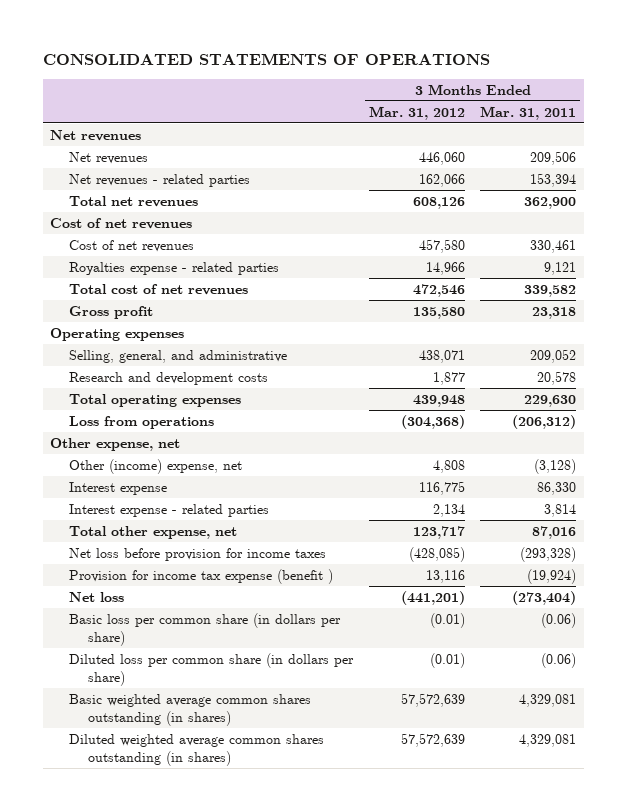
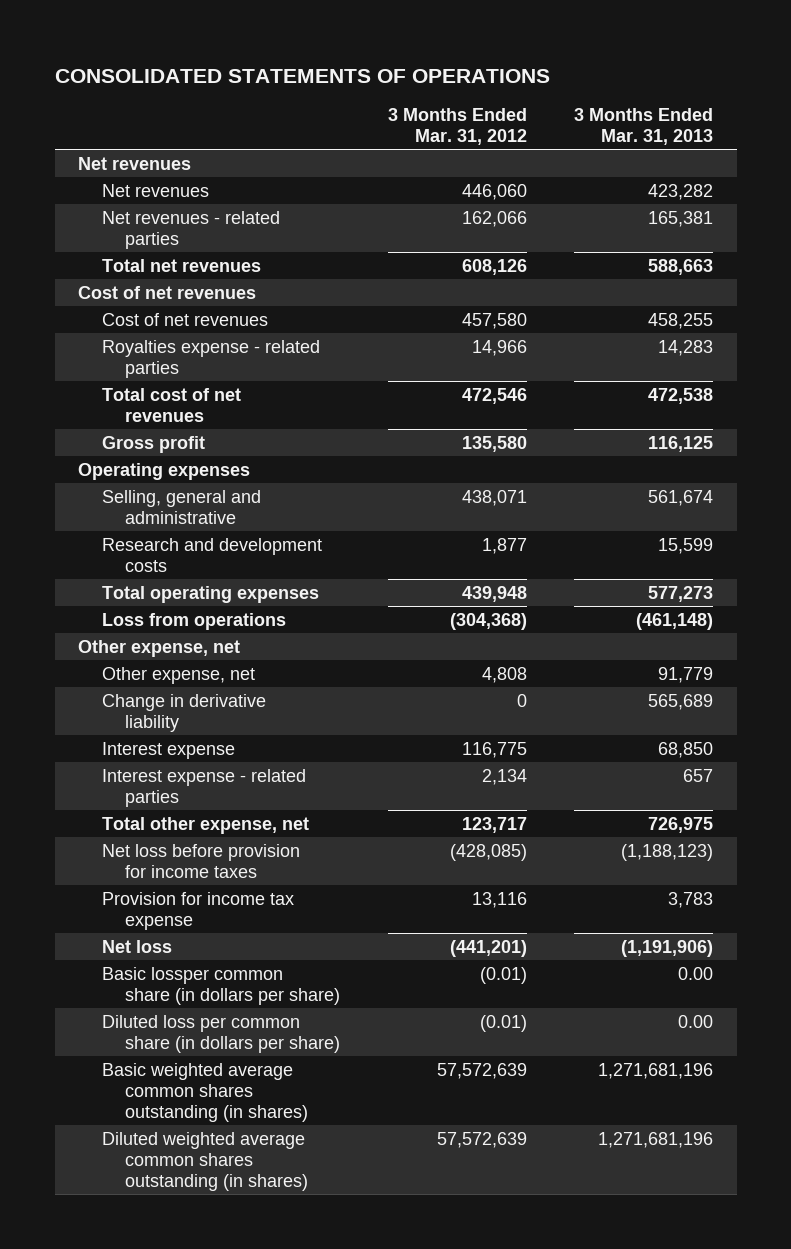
- | 3 Months Ended Mar. 31, 2012 | 3 Months Ended Mar. 31, 2011
+ | 3 Months Ended Mar. 31, 2012 | 3 Months Ended Mar. 31, 2013
- Selling, general, and administrative | 438,071 | 209,052
+ Selling, general and administrative | 438,071 | 561,674
- Other (income) expense, net | 4,808 | (3,128)
+ Other expense, net | 4,808 | 91,779
+ Change in derivative liability | 0 | 565,689
- Provision for income tax expense (benefit ) | 13,116 | (19,924)
+ Provision for income tax expense | 13,116 | 3,783
- Basic loss per common share (in dollars per share) | (0.01) | (0.06)
+ Basic lossper common share (in dollars per share) | (0.01) | 0.00

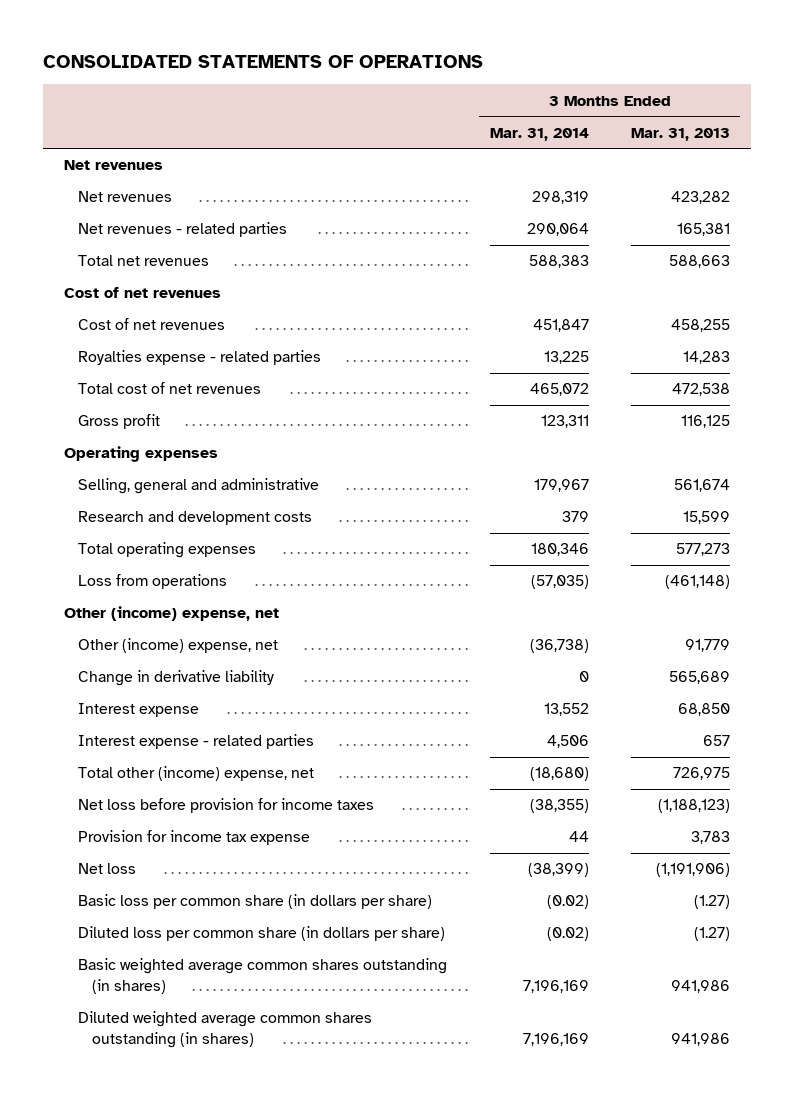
- | 3 Months Ended Mar. 31, 2012 | 3 Months Ended Mar. 31, 2013
+ | 3 Months Ended Mar. 31, 2014 | 3 Months Ended Mar. 31, 2013
- Other expense, net
- Other expense, net | 4,808 | 91,779
+ Other (income) expense, net
+ Other (income) expense, net | (36,738) | 91,779
- Total other expense, net | 123,717 | 726,975
+ Total other (income) expense, net | (18,680) | 726,975
- Basic lossper common share (in dollars per share) | (0.01) | 0.00
- Diluted loss per common share (in dollars per share) | (0.01) | 0.00
- Basic weighted average common shares outstanding (in shares) | 57,572,639 | 1,271,681,196
- Diluted weighted average common shares outstanding (in shares) | 57,572,639 | 1,271,681,196
+ Basic loss per common share (in dollars per share) | (0.02) | (1.27)
+ Diluted loss per common share (in dollars per share) | (0.02) | (1.27)
+ Basic weighted average common shares outstanding (in shares) | 7,196,169 | 941,986
+ Diluted weighted average common shares outstanding (in shares) | 7,196,169 | 941,986

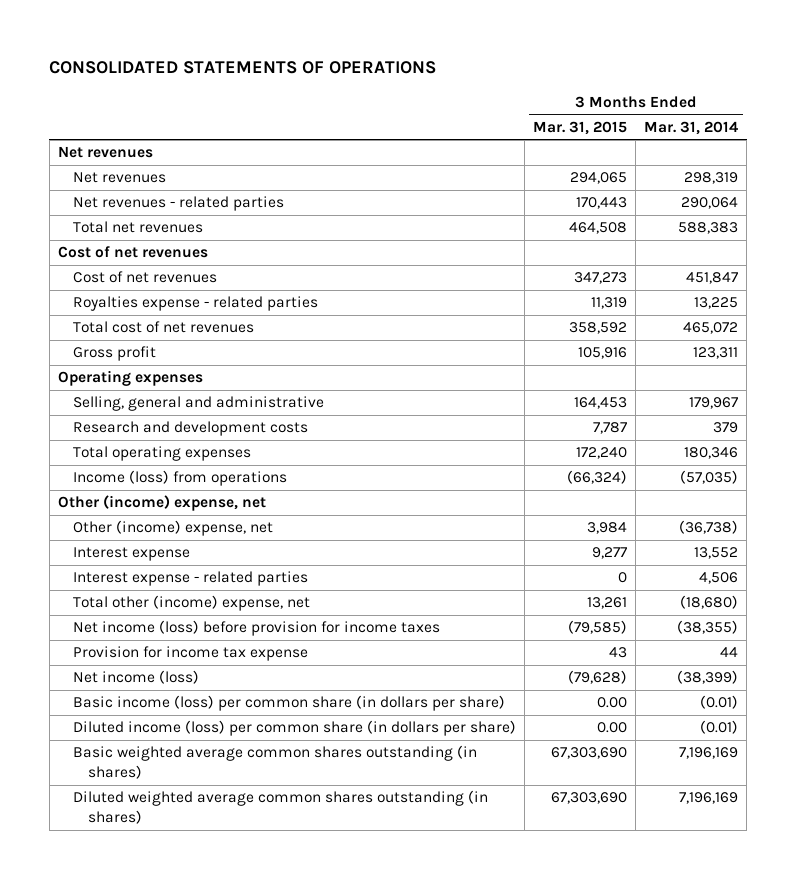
- | 3 Months Ended Mar. 31, 2014 | 3 Months Ended Mar. 31, 2013
+ | 3 Months Ended Mar. 31, 2015 | 3 Months Ended Mar. 31, 2014
- Loss from operations | (57,035) | (461,148)
+ Income (loss) from operations | (66,324) | (57,035)
- Change in derivative liability | 0 | 565,689
- Net loss before provision for income taxes | (38,355) | (1,188,123)
+ Net income (loss) before provision for income taxes | (79,585) | (38,355)
- Net loss | (38,399) | (1,191,906)
- Basic loss per common share (in dollars per share) | (0.02) | (1.27)
- Diluted loss per common share (in dollars per share) | (0.02) | (1.27)
+ Net income (loss) | (79,628) | (38,399)
+ Basic income (loss) per common share (in dollars per share) | 0.00 | (0.01)
+ Diluted income (loss) per common share (in dollars per share) | 0.00 | (0.01)

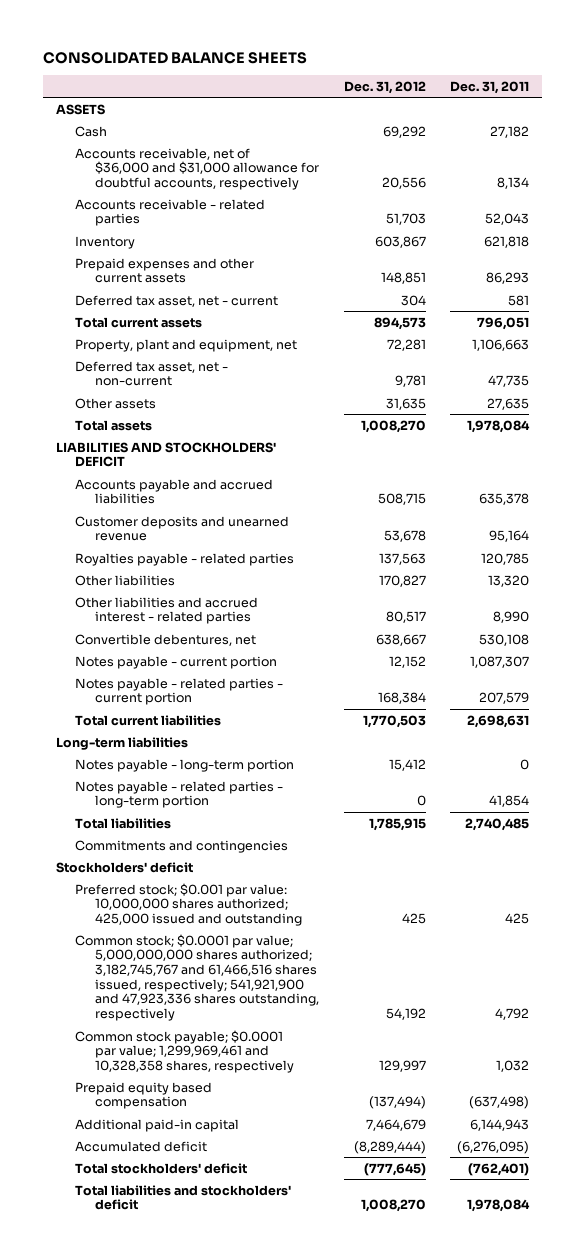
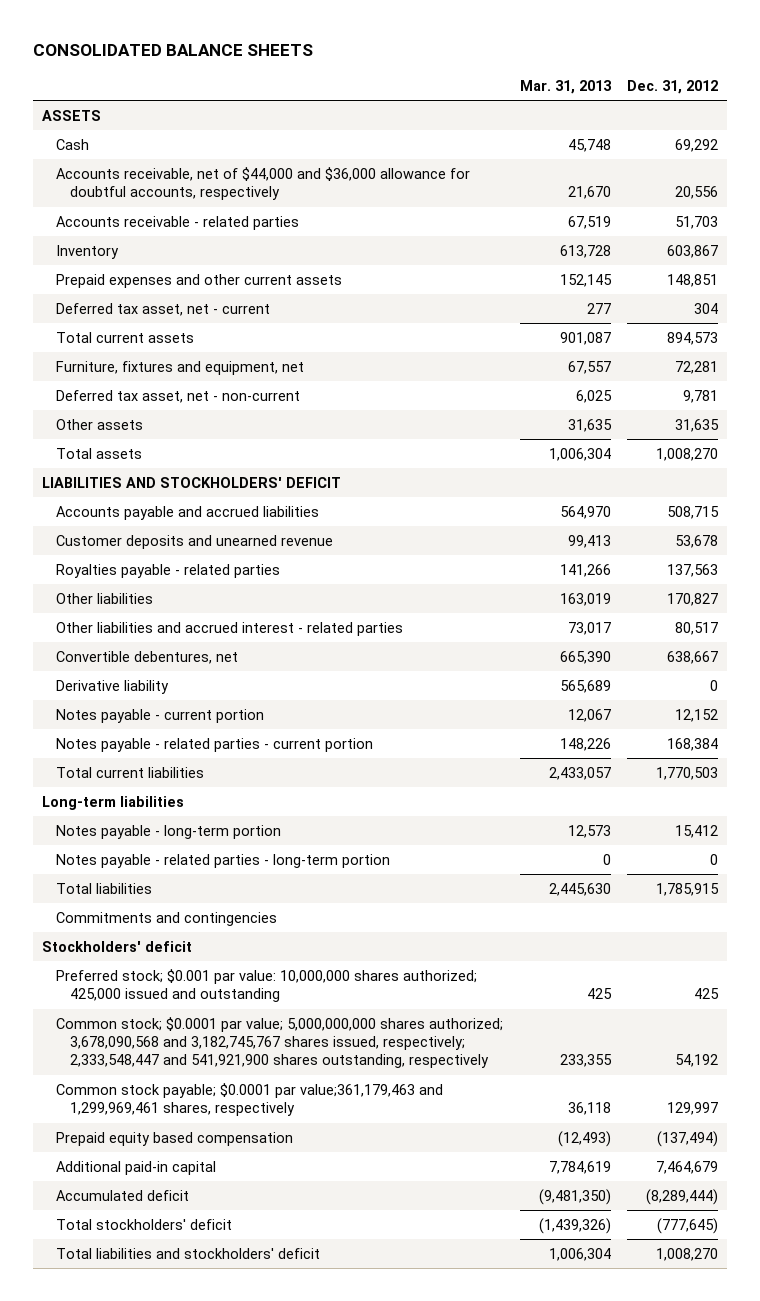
- | Dec. 31, 2012 | Dec. 31, 2011
+ | Mar. 31, 2013 | Dec. 31, 2012
- Accounts receivable, net of $36,000 and $31,000 allowance for doubtful accounts, respectively | 20,556 | 8,134
+ Accounts receivable, net of $44,000 and $36,000 allowance for doubtful accounts, respectively | 21,670 | 20,556
- Property, plant and equipment, net | 72,281 | 1,106,663
+ Furniture, fixtures and equipment, net | 67,557 | 72,281
+ Derivative liability | 565,689 | 0
- Common stock; $0.0001 par value; 5,000,000,000 shares authorized; 3,182,745,767 and 61,466,516 shares issued, respectively; 541,921,900 and 47,923,336 shares outstanding, respectively | 54,192 | 4,792
- Common stock payable; $0.0001 par value; 1,299,969,461 and 10,328,358 shares, respectively | 129,997 | 1,032
+ Common stock; $0.0001 par value; 5,000,000,000 shares authorized; 3,678,090,568 and 3,182,745,767 shares issued, respectively; 2,333,548,447 and 541,921,900 shares outstanding, respectively | 233,355 | 54,192
+ Common stock payable; $0.0001 par value;361,179,463 and 1,299,969,461 shares, respectively | 36,118 | 129,997

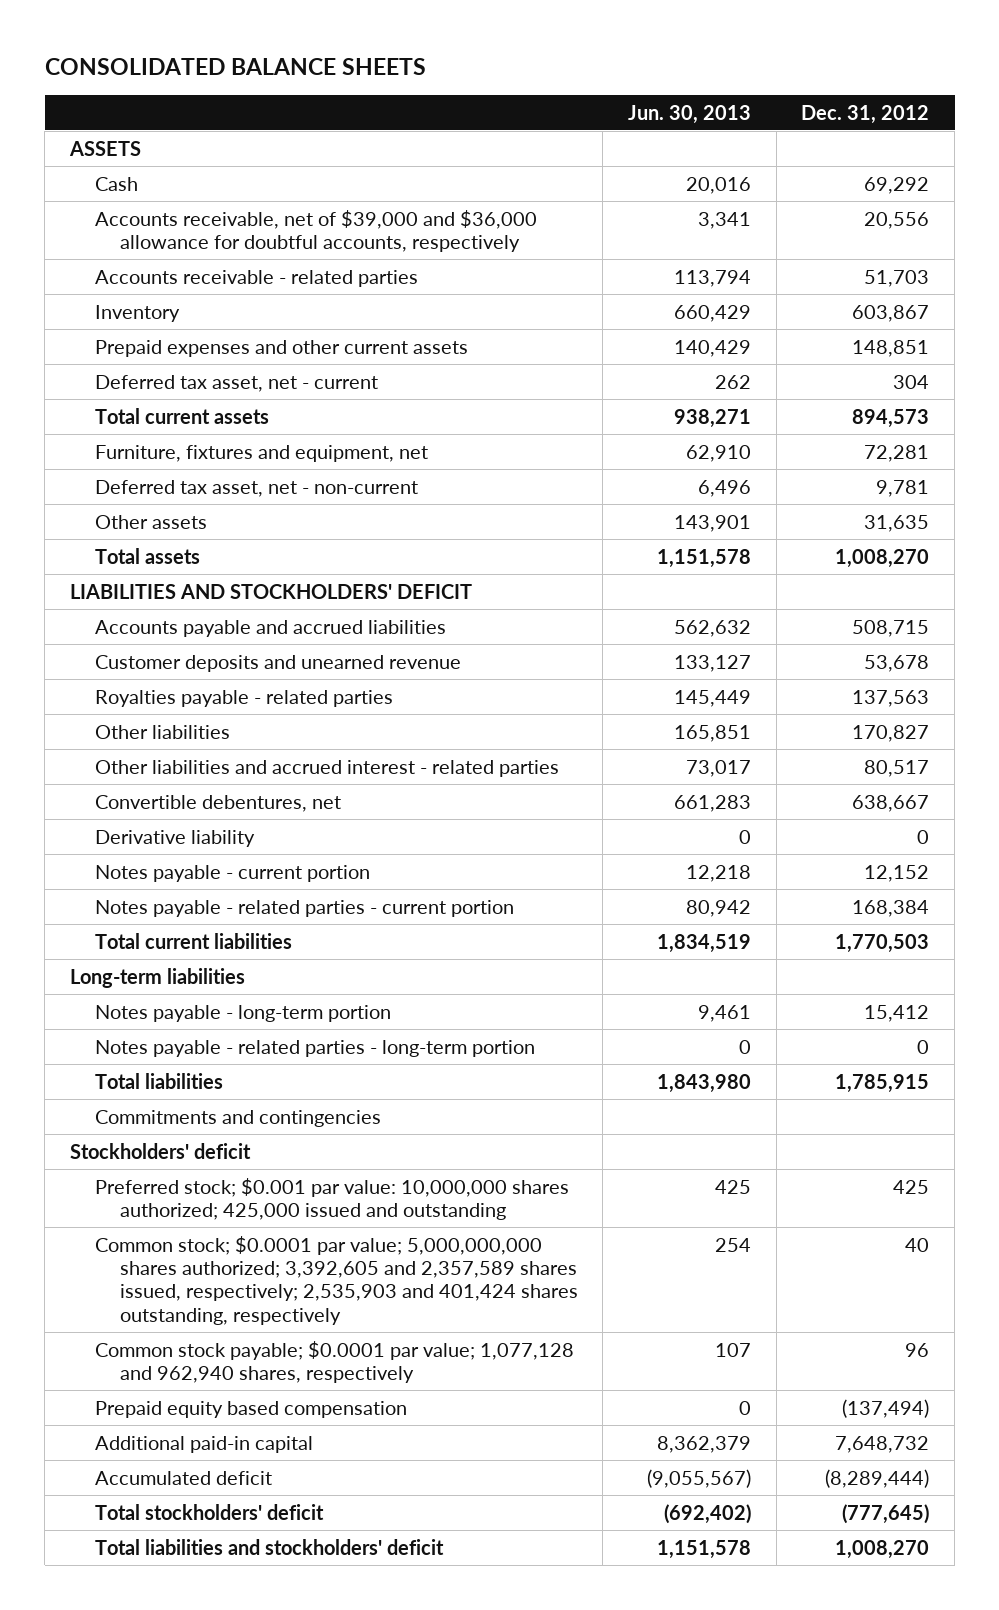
- | Mar. 31, 2013 | Dec. 31, 2012
+ | Jun. 30, 2013 | Dec. 31, 2012
- Accounts receivable, net of $44,000 and $36,000 allowance for doubtful accounts, respectively | 21,670 | 20,556
+ Accounts receivable, net of $39,000 and $36,000 allowance for doubtful accounts, respectively | 3,341 | 20,556
- Common stock; $0.0001 par value; 5,000,000,000 shares authorized; 3,678,090,568 and 3,182,745,767 shares issued, respectively; 2,333,548,447 and 541,921,900 shares outstanding, respectively | 233,355 | 54,192
- Common stock payable; $0.0001 par value;361,179,463 and 1,299,969,461 shares, respectively | 36,118 | 129,997
+ Common stock; $0.0001 par value; 5,000,000,000 shares authorized; 3,392,605 and 2,357,589 shares issued, respectively; 2,535,903 and 401,424 shares outstanding, respectively | 254 | 40
+ Common stock payable; $0.0001 par value; 1,077,128 and 962,940 shares, respectively | 107 | 96
- Additional paid-in capital | 7,784,619 | 7,464,679
+ Additional paid-in capital | 8,362,379 | 7,648,732

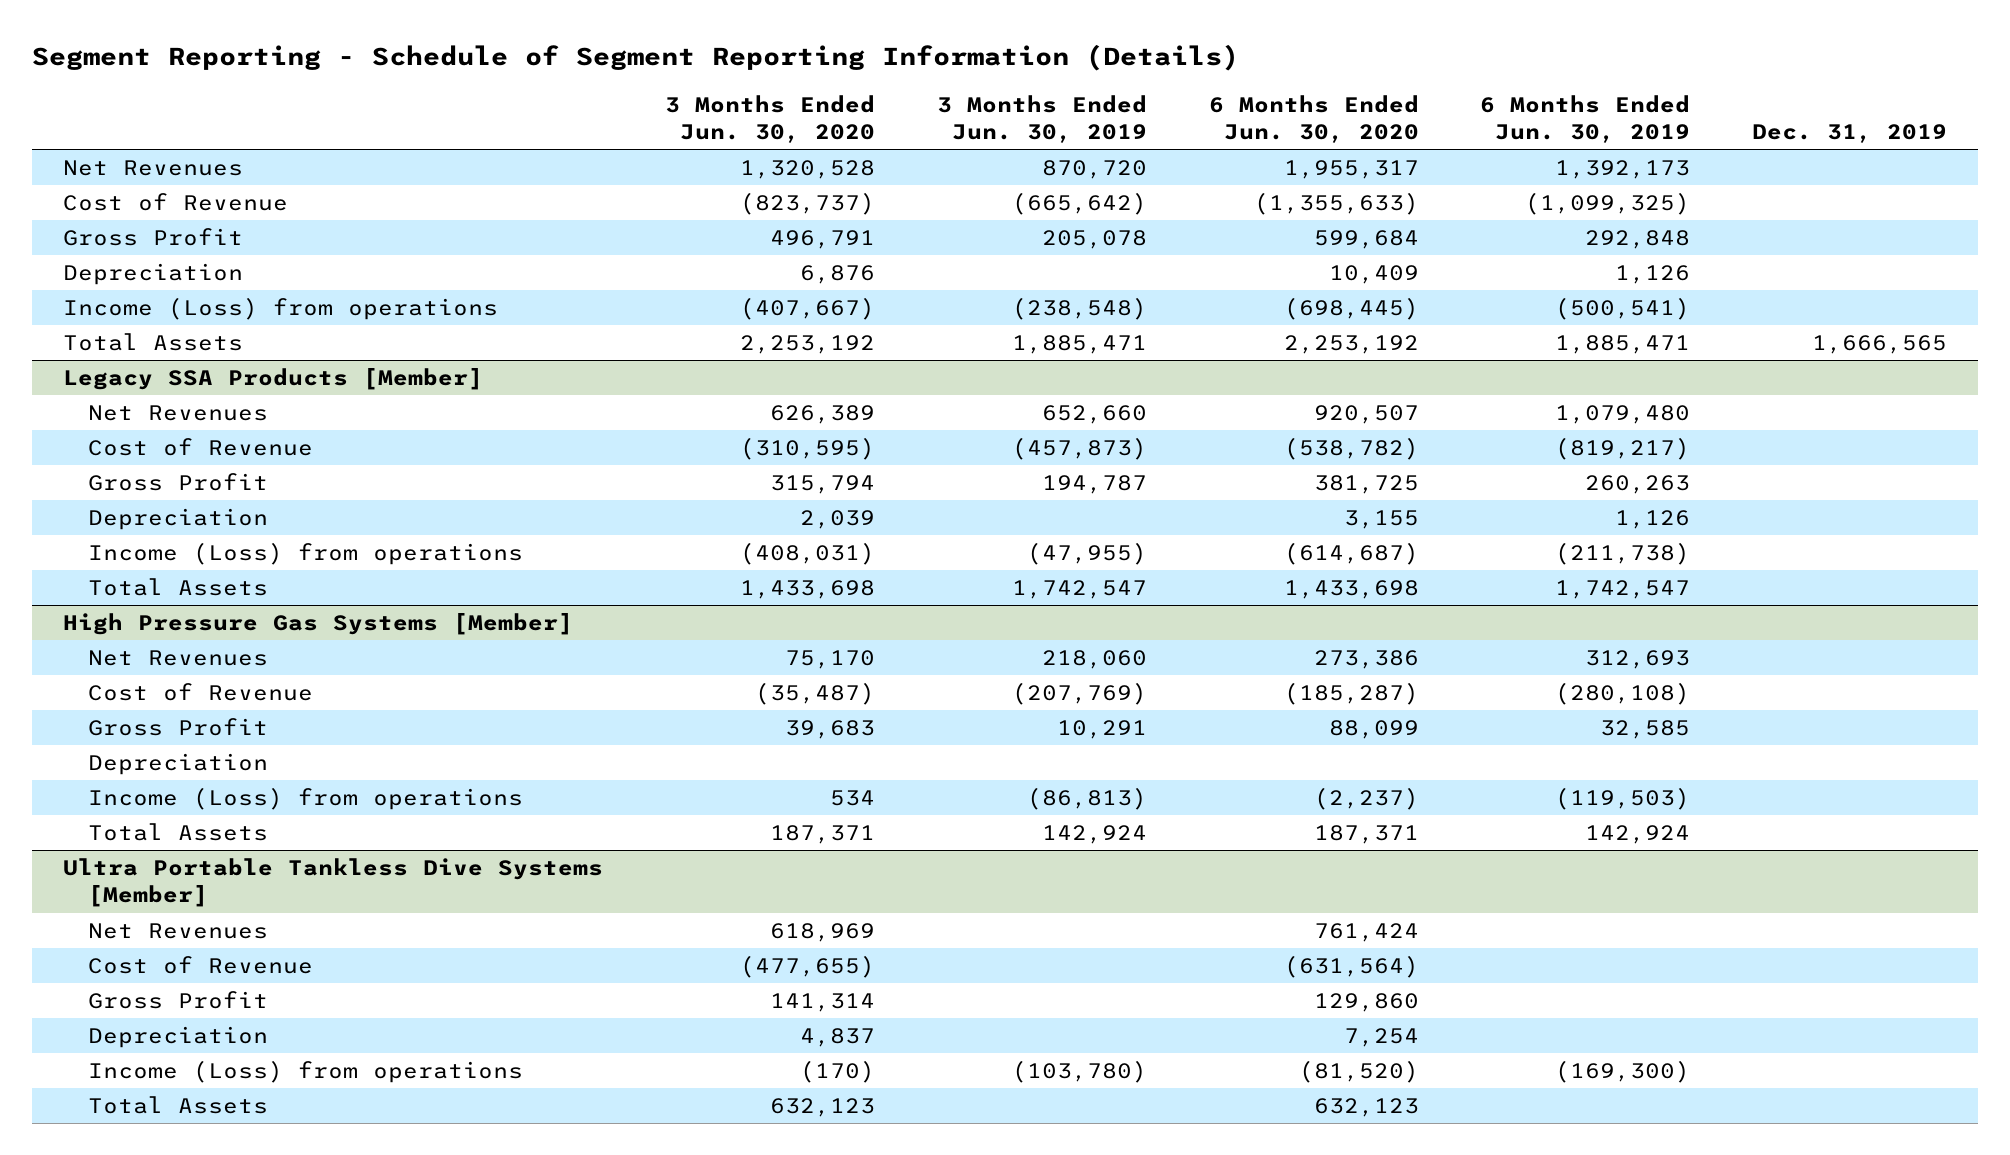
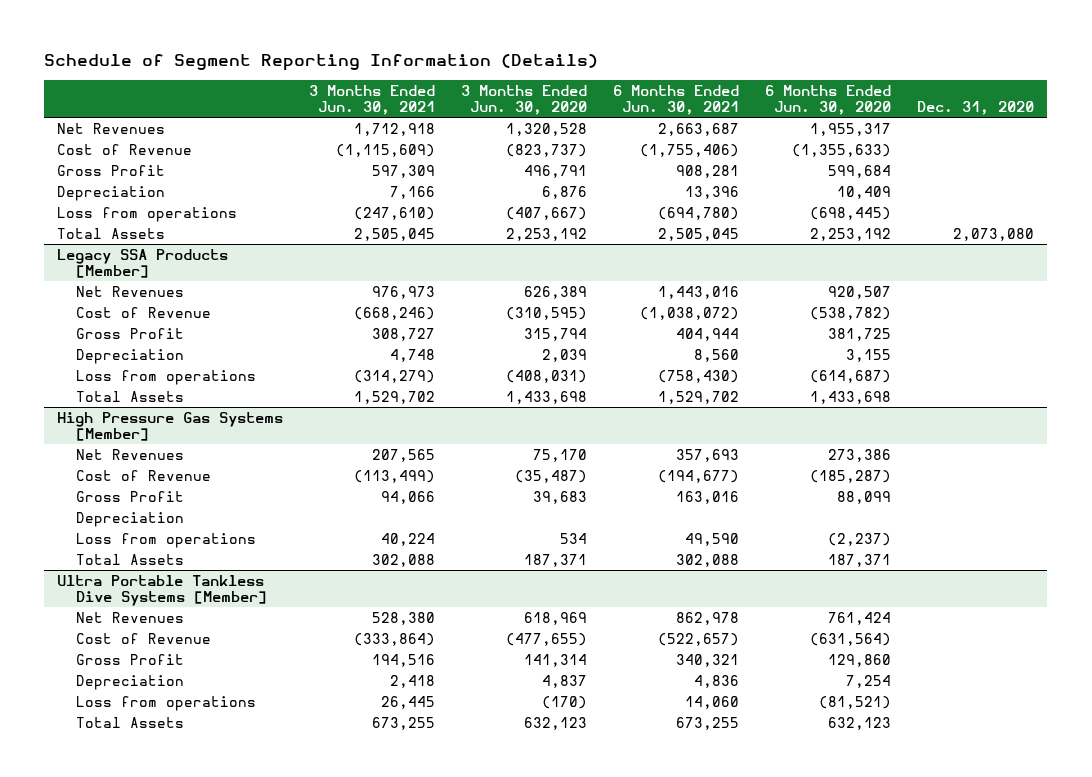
- Segment Reporting - Schedule of Segment Reporting Information (Details)
+ Schedule of Segment Reporting Information (Details)
- | 3 Months Ended Jun. 30, 2020 | 3 Months Ended Jun. 30, 2019 | 6 Months Ended Jun. 30, 2020 | 6 Months Ended Jun. 30, 2019 | Dec. 31, 2019
+ | 3 Months Ended Jun. 30, 2021 | 3 Months Ended Jun. 30, 2020 | 6 Months Ended Jun. 30, 2021 | 6 Months Ended Jun. 30, 2020 | Dec. 31, 2020
- Income (Loss) from operations | (407,667) | (238,548) | (698,445) | (500,541) |
+ Loss from operations | (247,610) | (407,667) | (694,780) | (698,445) |
@ Legacy SSA Products [Member]
- Income (Loss) from operations | (408,031) | (47,955) | (614,687) | (211,738) |
+ Loss from operations | (314,279) | (408,031) | (758,430) | (614,687) |
@ High Pressure Gas Systems [Member]
- Income (Loss) from operations | 534 | (86,813) | (2,237) | (119,503) |
+ Loss from operations | 40,224 | 534 | 49,590 | (2,237) |
@ Ultra Portable Tankless Dive Systems [Member]
- Income (Loss) from operations | (170) | (103,780) | (81,520) | (169,300) |
+ Loss from operations | 26,445 | (170) | 14,060 | (81,521) |

